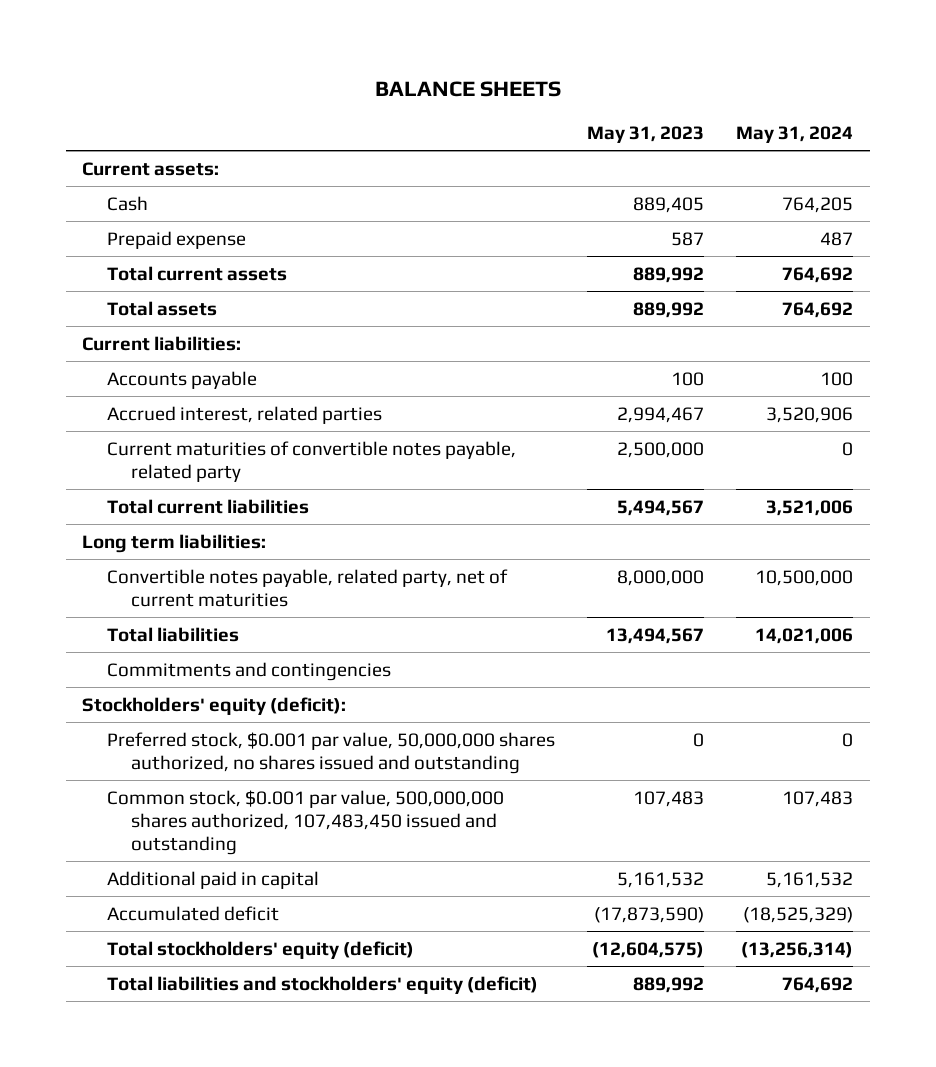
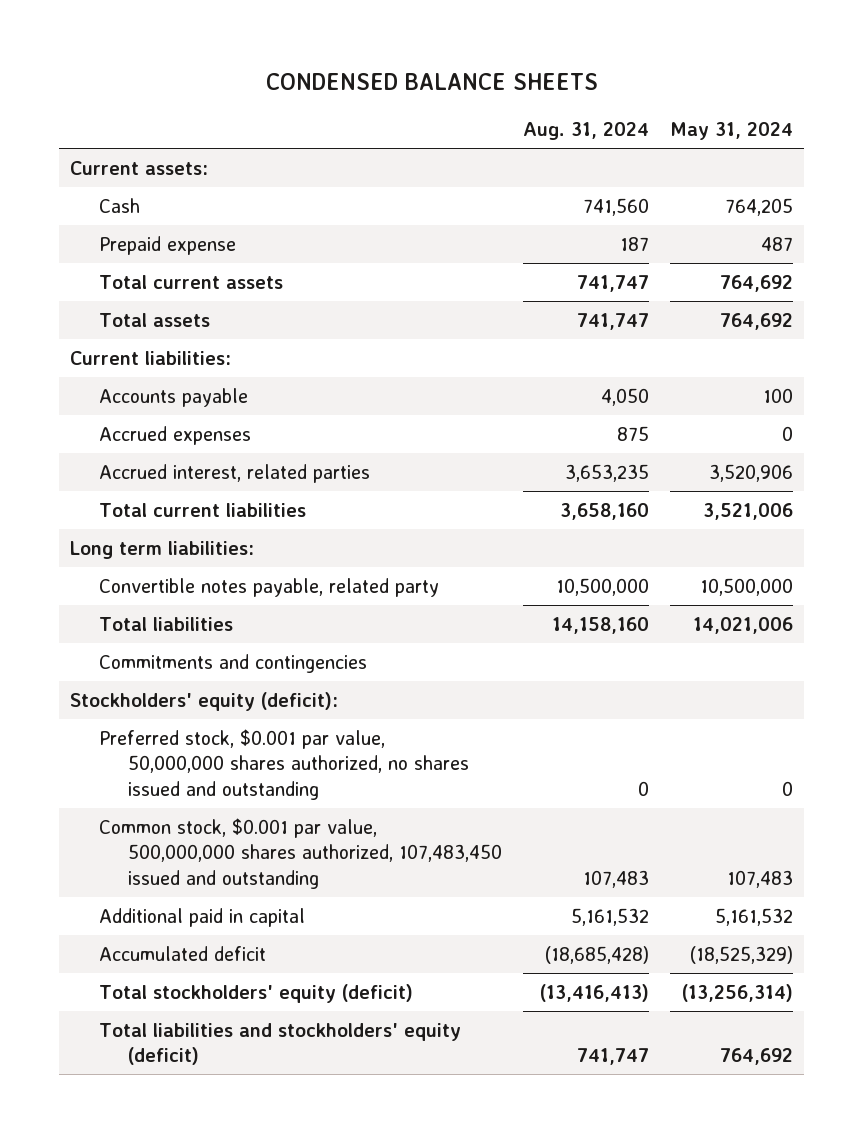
- BALANCE SHEETS
+ CONDENSED BALANCE SHEETS
- | May 31, 2023 | May 31, 2024
+ | Aug. 31, 2024 | May 31, 2024
+ Accrued expenses | 875 | 0
- Current maturities of convertible notes payable, related party | 2,500,000 | 0
- Convertible notes payable, related party, net of current maturities | 8,000,000 | 10,500,000
+ Convertible notes payable, related party | 10,500,000 | 10,500,000

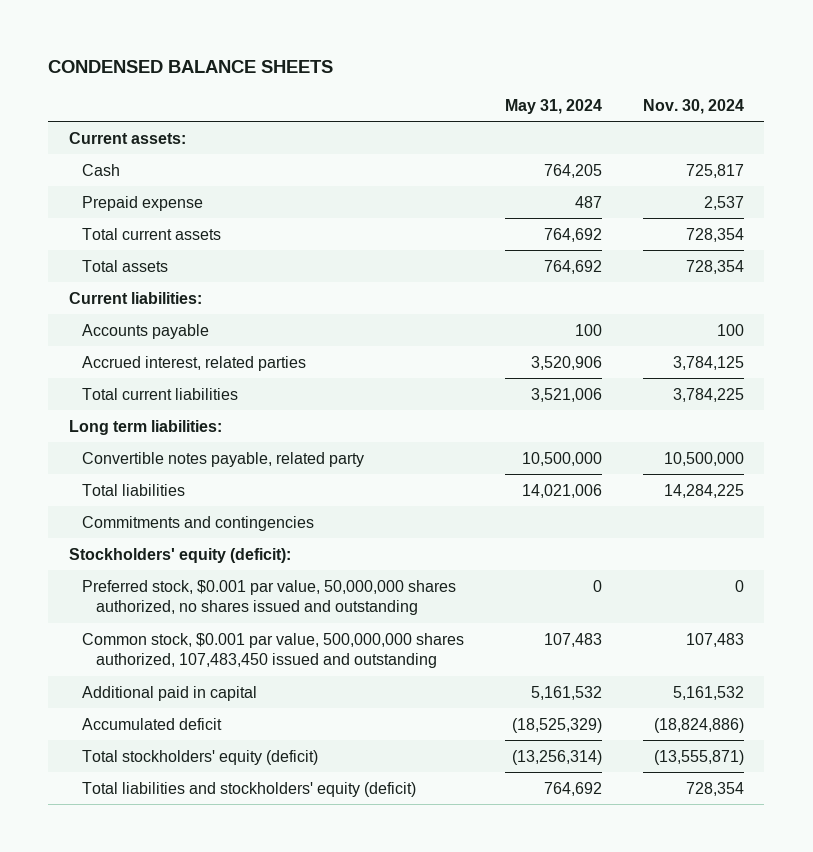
- | Aug. 31, 2024 | May 31, 2024
+ | May 31, 2024 | Nov. 30, 2024
- Accrued expenses | 875 | 0

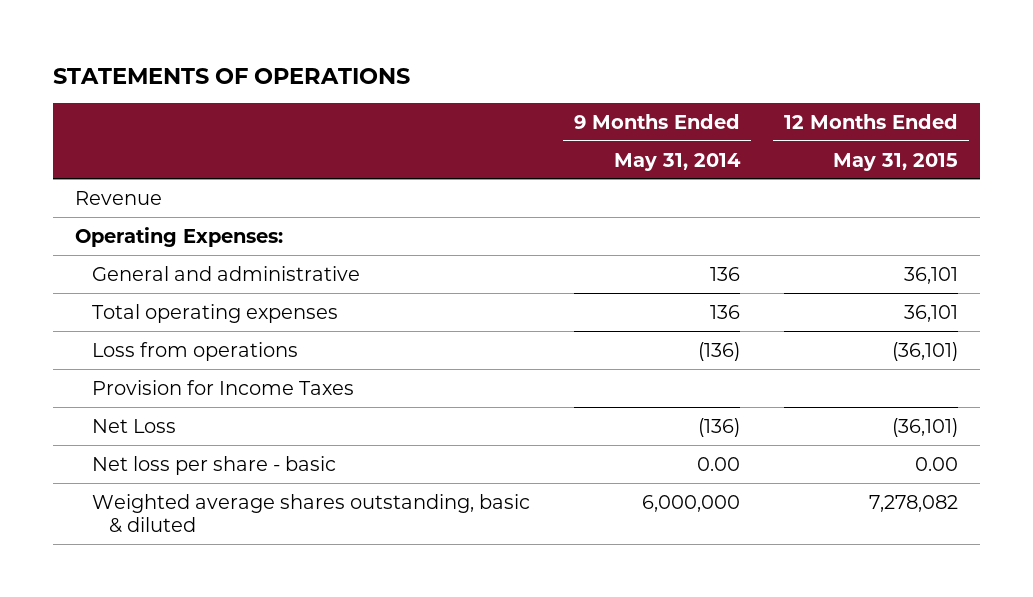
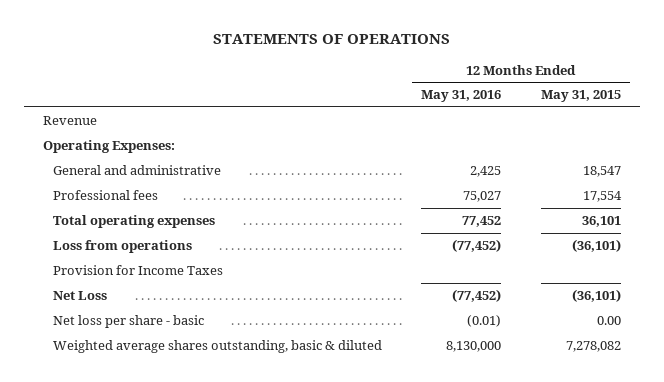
- | 9 Months Ended May 31, 2014 | 12 Months Ended May 31, 2015
+ | 12 Months Ended May 31, 2016 | 12 Months Ended May 31, 2015
- General and administrative | 136 | 36,101
+ General and administrative | 2,425 | 18,547
+ Professional fees | 75,027 | 17,554

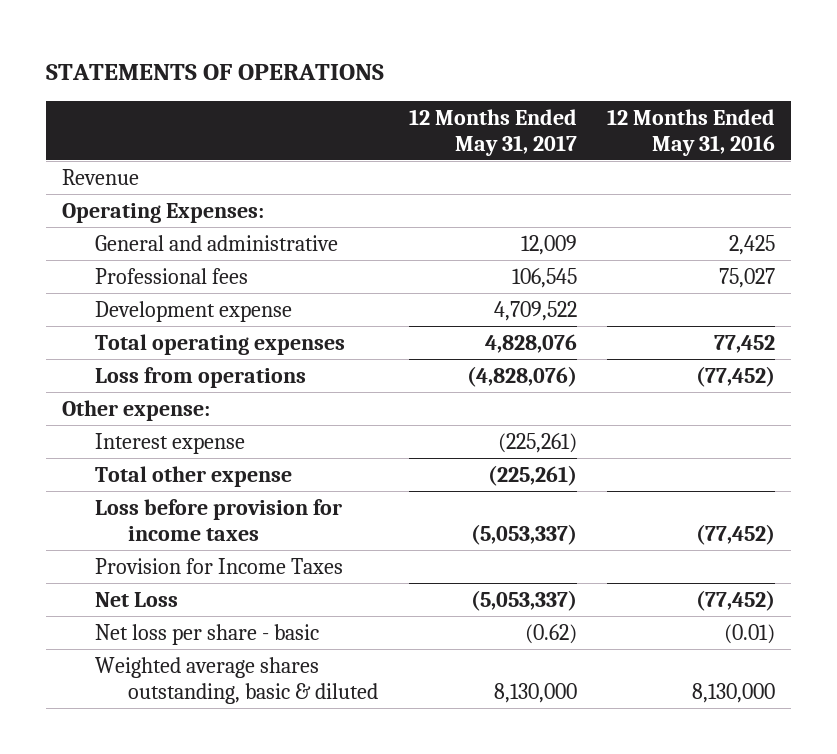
- | 12 Months Ended May 31, 2016 | 12 Months Ended May 31, 2015
+ | 12 Months Ended May 31, 2017 | 12 Months Ended May 31, 2016
+ Development expense | 4,709,522 |
+ Other expense:
+ Interest expense | (225,261) |
+ Total other expense | (225,261) |
+ Loss before provision for income taxes | (5,053,337) | (77,452)

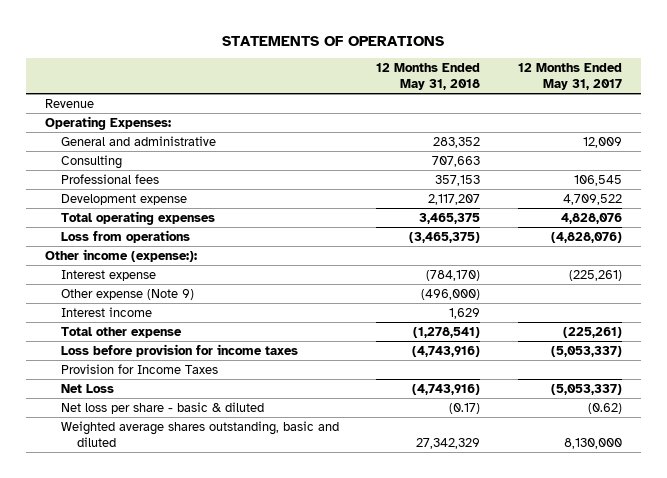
- | 12 Months Ended May 31, 2017 | 12 Months Ended May 31, 2016
+ | 12 Months Ended May 31, 2018 | 12 Months Ended May 31, 2017
+ Consulting | 707,663 |
- Other expense:
+ Other income (expense:):
+ Other expense (Note 9) | (496,000) |
+ Interest income | 1,629 |
- Net loss per share - basic | (0.62) | (0.01)
- Weighted average shares outstanding, basic & diluted | 8,130,000 | 8,130,000
+ Net loss per share - basic & diluted | (0.17) | (0.62)
+ Weighted average shares outstanding, basic and diluted | 27,342,329 | 8,130,000

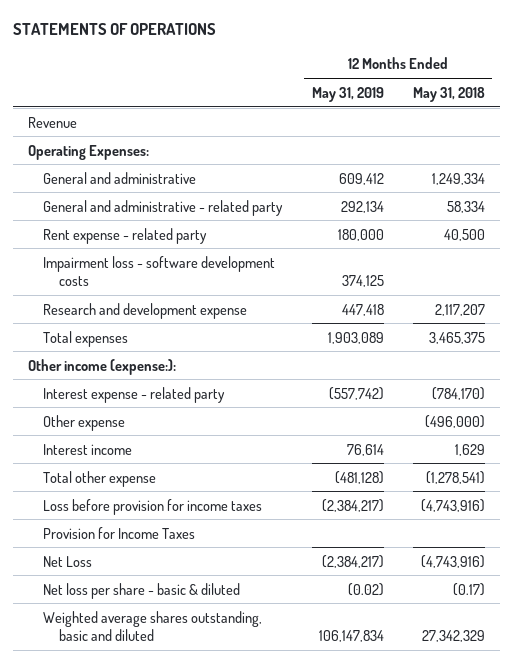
- | 12 Months Ended May 31, 2018 | 12 Months Ended May 31, 2017
+ | 12 Months Ended May 31, 2019 | 12 Months Ended May 31, 2018
- General and administrative | 283,352 | 12,009
- Consulting | 707,663 |
- Professional fees | 357,153 | 106,545
- Development expense | 2,117,207 | 4,709,522
- Total operating expenses | 3,465,375 | 4,828,076
- Loss from operations | (3,465,375) | (4,828,076)
+ General and administrative | 609,412 | 1,249,334
+ General and administrative - related party | 292,134 | 58,334
+ Rent expense - related party | 180,000 | 40,500
+ Impairment loss - software development costs | 374,125 |
+ Research and development expense | 447,418 | 2,117,207
+ Total expenses | 1,903,089 | 3,465,375
- Interest expense | (784,170) | (225,261)
- Other expense (Note 9) | (496,000) |
+ Interest expense - related party | (557,742) | (784,170)
+ Other expense | | (496,000)

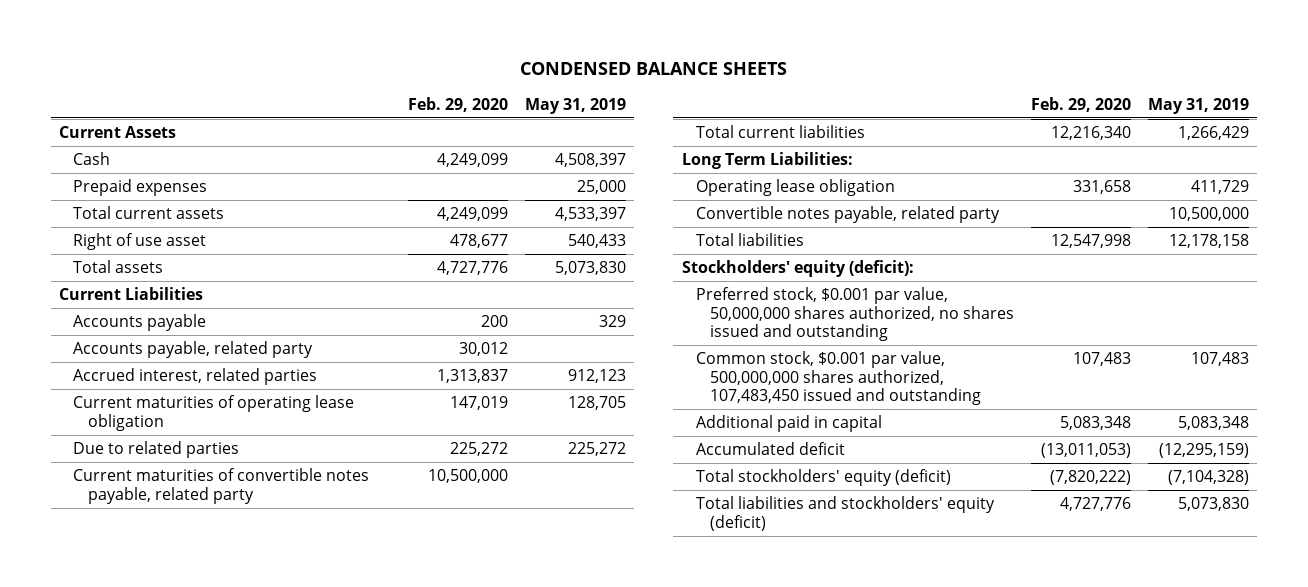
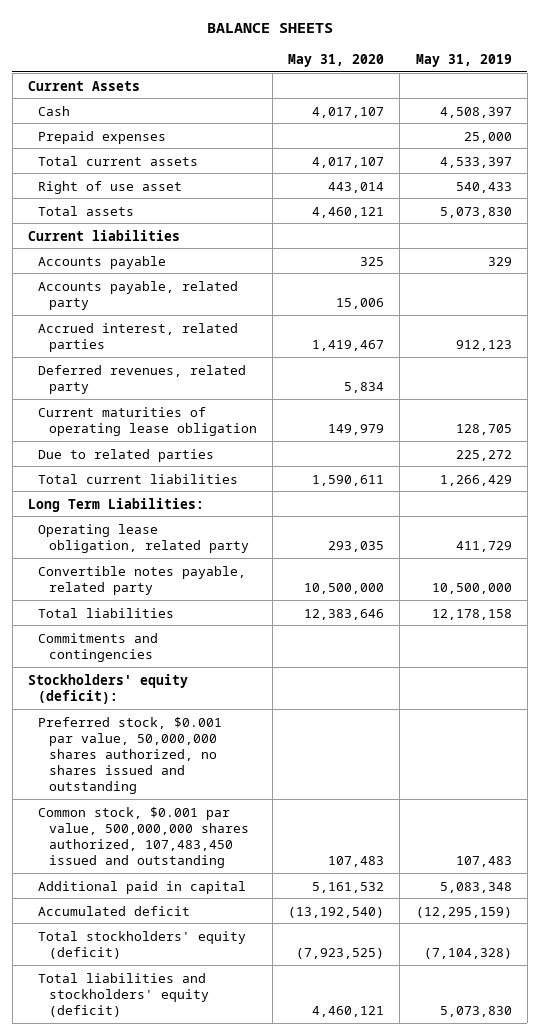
- CONDENSED BALANCE SHEETS
+ BALANCE SHEETS
- | Feb. 29, 2020 | May 31, 2019
+ | May 31, 2020 | May 31, 2019
- Current Liabilities
+ Current liabilities
+ Deferred revenues, related party | 5,834 |
- Current maturities of convertible notes payable, related party | 10,500,000 |
- Operating lease obligation | 331,658 | 411,729
+ Operating lease obligation, related party | 293,035 | 411,729
+ Commitments and contingencies

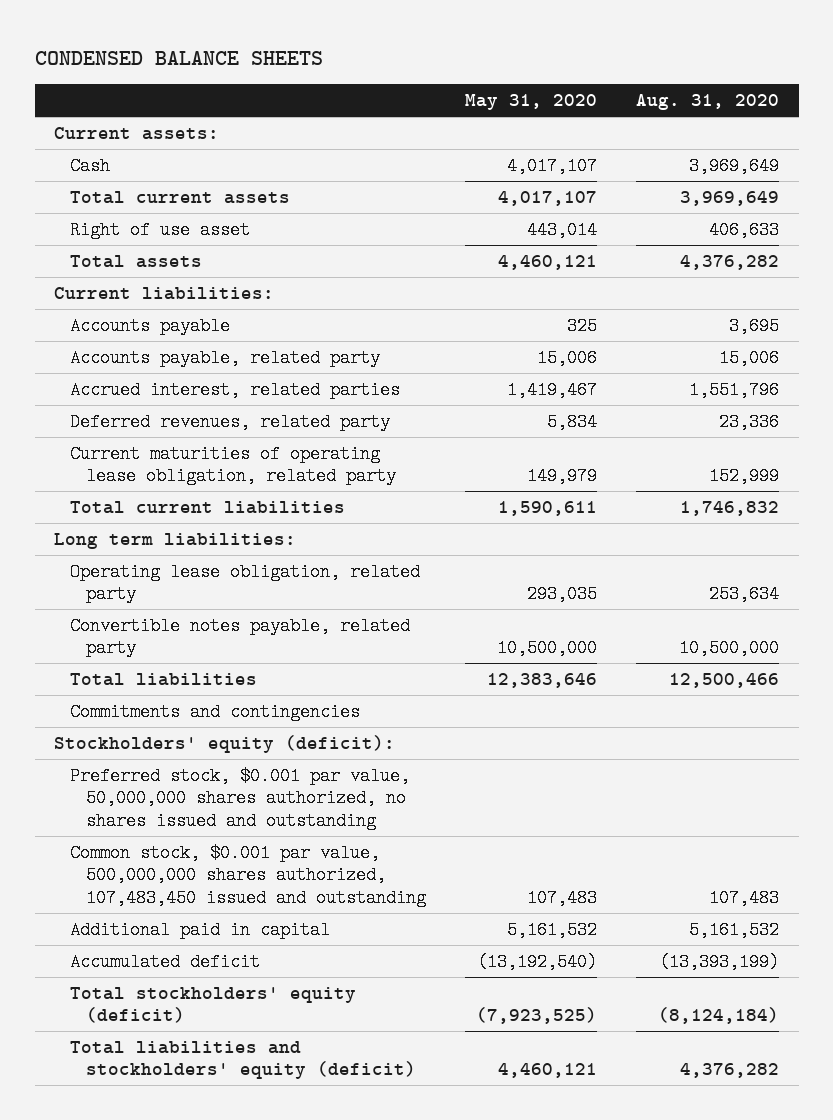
- BALANCE SHEETS
+ CONDENSED BALANCE SHEETS
- | May 31, 2020 | May 31, 2019
+ | May 31, 2020 | Aug. 31, 2020
- Current Assets
+ Current assets:
- Prepaid expenses | | 25,000
- Current liabilities
+ Current liabilities:
- Current maturities of operating lease obligation | 149,979 | 128,705
- Due to related parties | | 225,272
+ Current maturities of operating lease obligation, related party | 149,979 | 152,999
- Long Term Liabilities:
+ Long term liabilities:

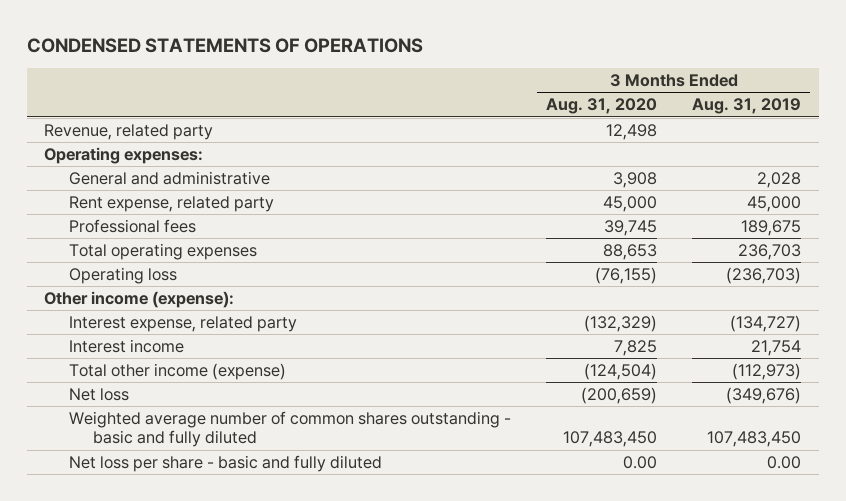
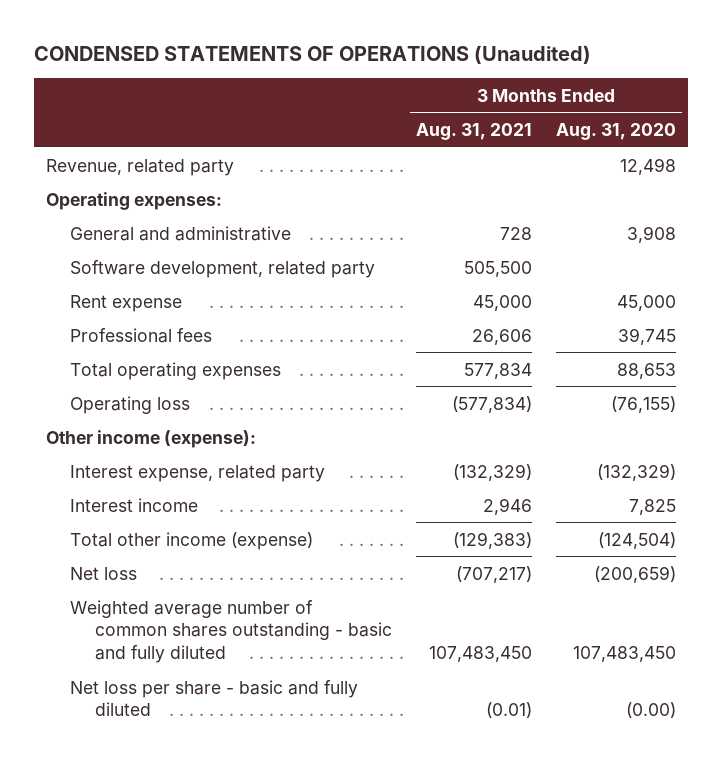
- CONDENSED STATEMENTS OF OPERATIONS
+ CONDENSED STATEMENTS OF OPERATIONS (Unaudited)
- | 3 Months Ended Aug. 31, 2020 | 3 Months Ended Aug. 31, 2019
+ | 3 Months Ended Aug. 31, 2021 | 3 Months Ended Aug. 31, 2020
- Rent expense, related party | 45,000 | 45,000
+ Software development, related party | 505,500 |
+ Rent expense | 45,000 | 45,000
- Net loss per share - basic and fully diluted | 0.00 | 0.00
+ Net loss per share - basic and fully diluted | (0.01) | (0.00)

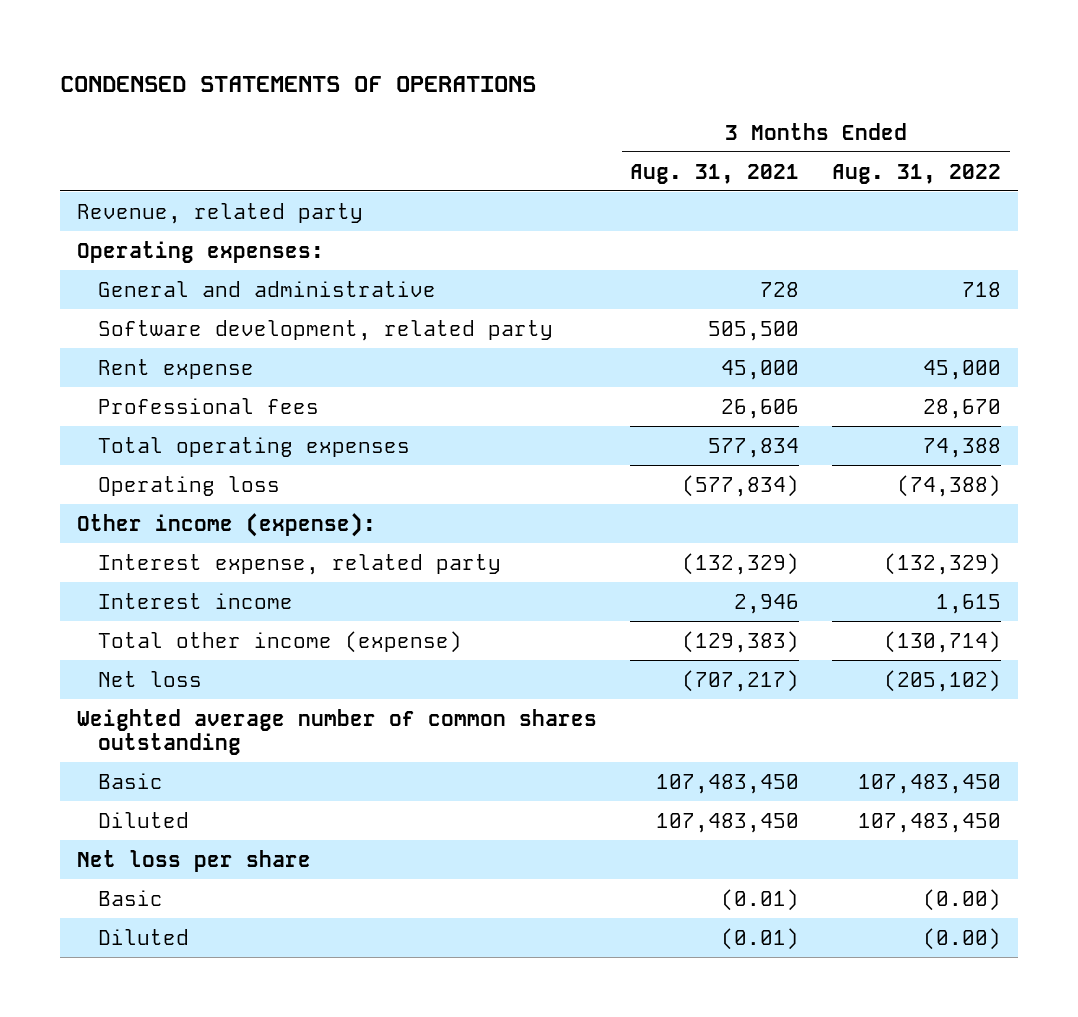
- CONDENSED STATEMENTS OF OPERATIONS (Unaudited)
+ CONDENSED STATEMENTS OF OPERATIONS
- | 3 Months Ended Aug. 31, 2021 | 3 Months Ended Aug. 31, 2020
+ | 3 Months Ended Aug. 31, 2021 | 3 Months Ended Aug. 31, 2022
- Weighted average number of common shares outstanding - basic and fully diluted | 107,483,450 | 107,483,450
- Net loss per share - basic and fully diluted | (0.01) | (0.00)
+ Weighted average number of common shares outstanding
+ Basic | 107,483,450 | 107,483,450
+ Diluted | 107,483,450 | 107,483,450
+ Net loss per share
+ Basic | (0.01) | (0.00)
+ Diluted | (0.01) | (0.00)

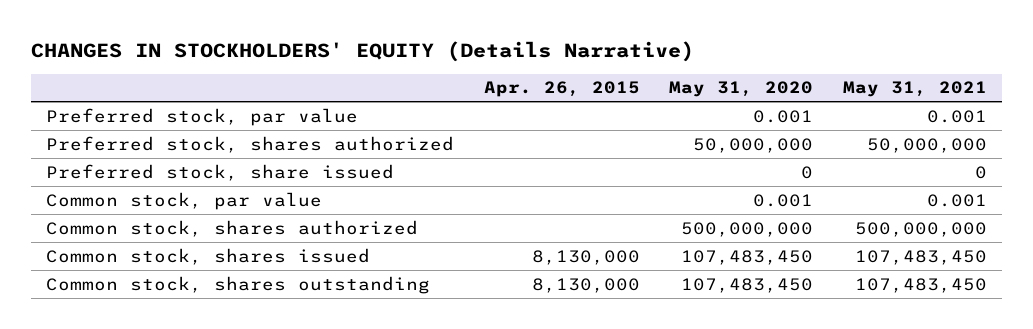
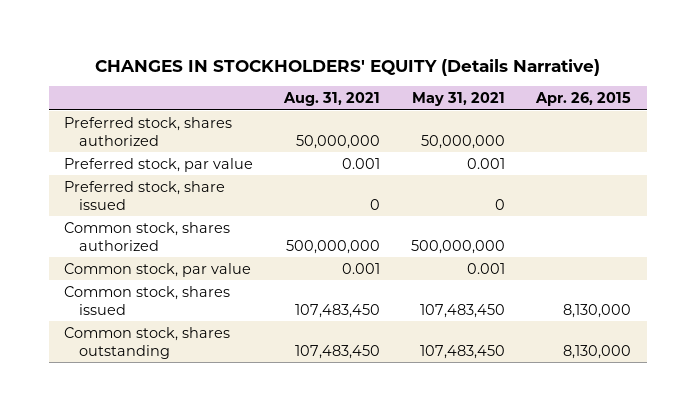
- | Apr. 26, 2015 | May 31, 2020 | May 31, 2021
+ | Aug. 31, 2021 | May 31, 2021 | Apr. 26, 2015
moved down: Preferred stock, par value | 0.001 | 0.001 |
moved down: Common stock, par value | 0.001 | 0.001 |

